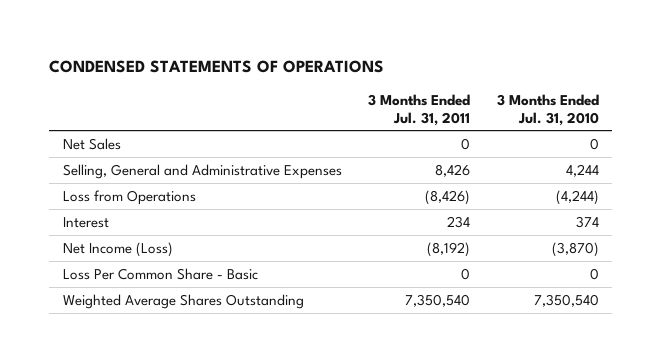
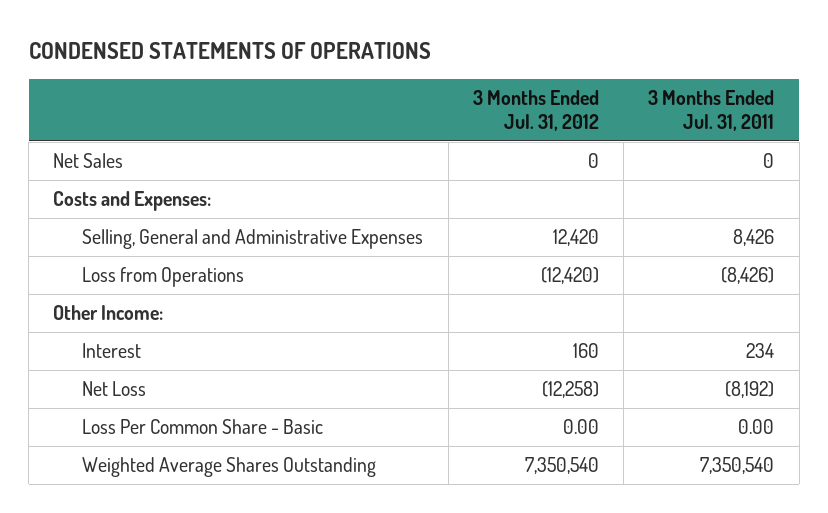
- | 3 Months Ended Jul. 31, 2011 | 3 Months Ended Jul. 31, 2010
+ | 3 Months Ended Jul. 31, 2012 | 3 Months Ended Jul. 31, 2011
+ Costs and Expenses:
+ Other Income:
- Net Income (Loss) | (8,192) | (3,870)
- Loss Per Common Share - Basic | 0 | 0
+ Net Loss | (12,258) | (8,192)
+ Loss Per Common Share - Basic | 0.00 | 0.00

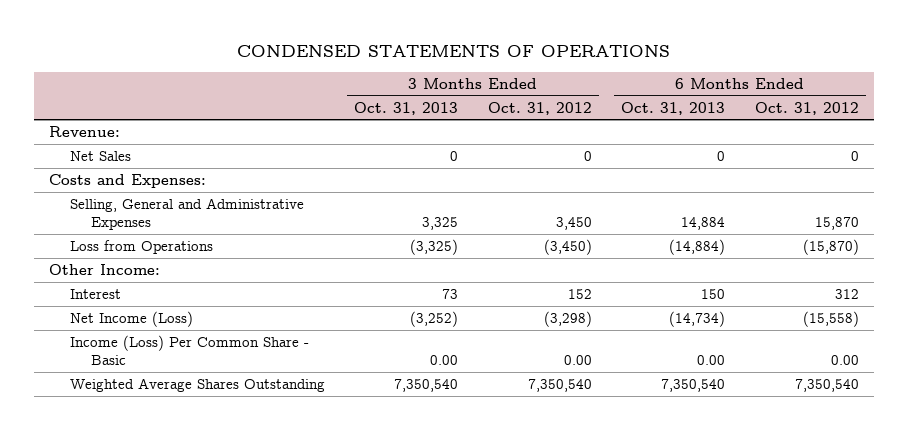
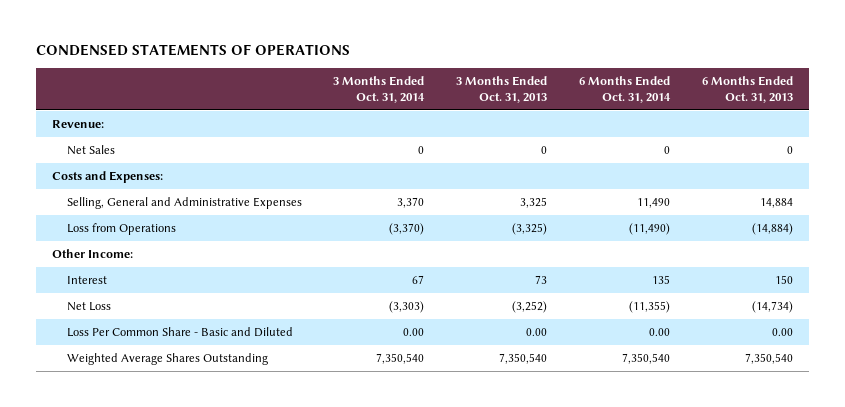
- | 3 Months Ended Oct. 31, 2013 | 3 Months Ended Oct. 31, 2012 | 6 Months Ended Oct. 31, 2013 | 6 Months Ended Oct. 31, 2012
+ | 3 Months Ended Oct. 31, 2014 | 3 Months Ended Oct. 31, 2013 | 6 Months Ended Oct. 31, 2014 | 6 Months Ended Oct. 31, 2013
- Net Income (Loss) | (3,252) | (3,298) | (14,734) | (15,558)
- Income (Loss) Per Common Share - Basic | 0.00 | 0.00 | 0.00 | 0.00
+ Net Loss | (3,303) | (3,252) | (11,355) | (14,734)
+ Loss Per Common Share - Basic and Diluted | 0.00 | 0.00 | 0.00 | 0.00

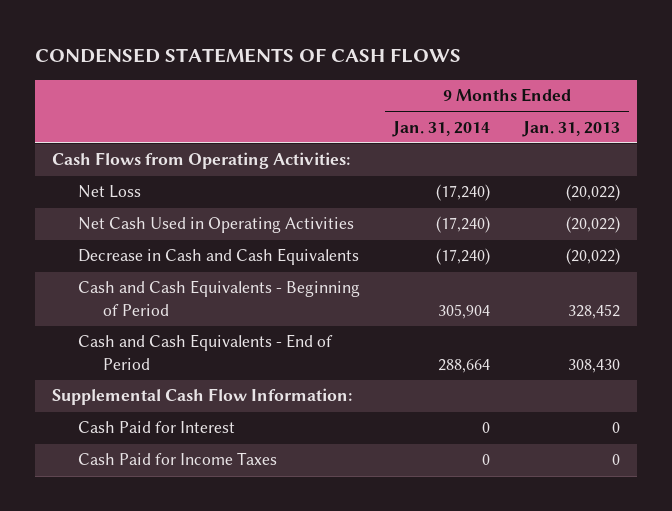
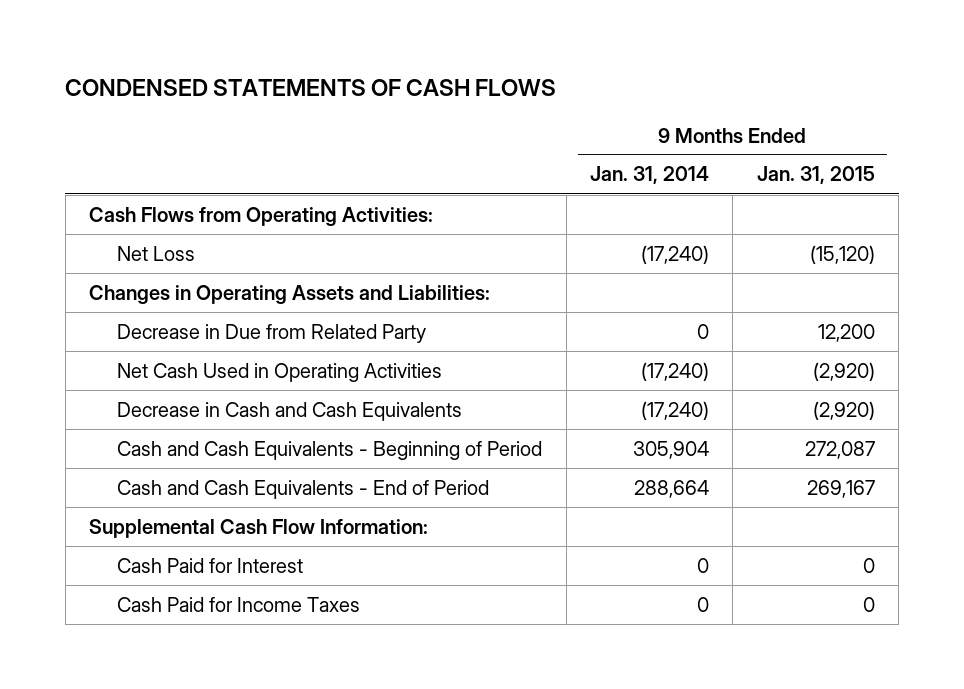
- | 9 Months Ended Jan. 31, 2014 | 9 Months Ended Jan. 31, 2013
+ | 9 Months Ended Jan. 31, 2014 | 9 Months Ended Jan. 31, 2015
+ Changes in Operating Assets and Liabilities:
+ Decrease in Due from Related Party | 0 | 12,200

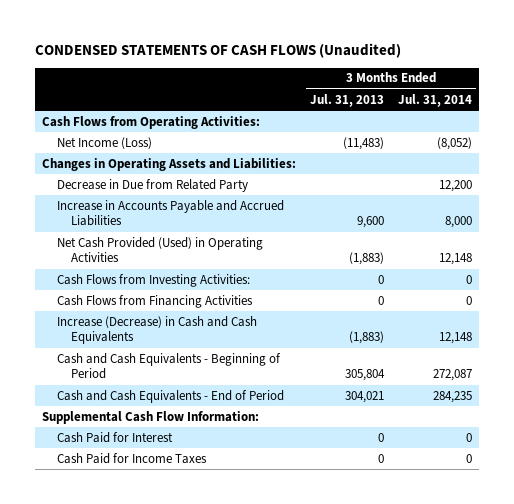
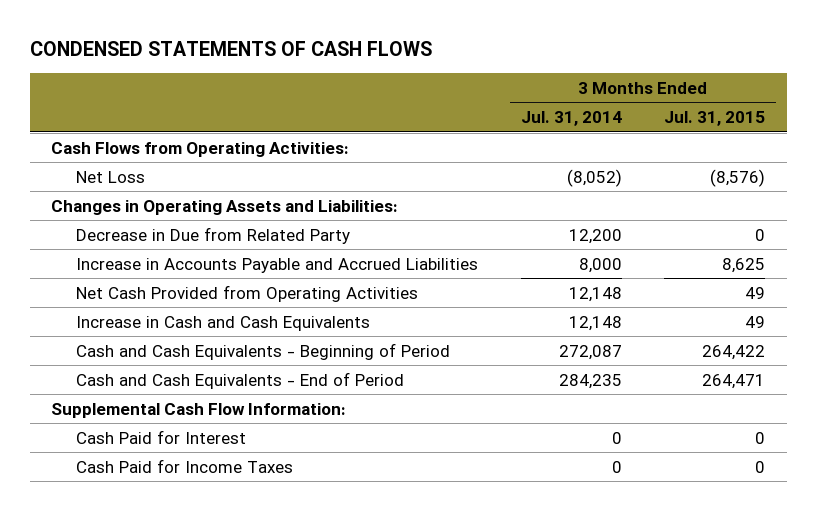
- CONDENSED STATEMENTS OF CASH FLOWS (Unaudited)
+ CONDENSED STATEMENTS OF CASH FLOWS
- | 3 Months Ended Jul. 31, 2013 | 3 Months Ended Jul. 31, 2014
+ | 3 Months Ended Jul. 31, 2014 | 3 Months Ended Jul. 31, 2015
- Net Income (Loss) | (11,483) | (8,052)
+ Net Loss | (8,052) | (8,576)
- Net Cash Provided (Used) in Operating Activities | (1,883) | 12,148
- Cash Flows from Investing Activities: | 0 | 0
- Cash Flows from Financing Activities | 0 | 0
- Increase (Decrease) in Cash and Cash Equivalents | (1,883) | 12,148
+ Net Cash Provided from Operating Activities | 12,148 | 49
+ Increase in Cash and Cash Equivalents | 12,148 | 49

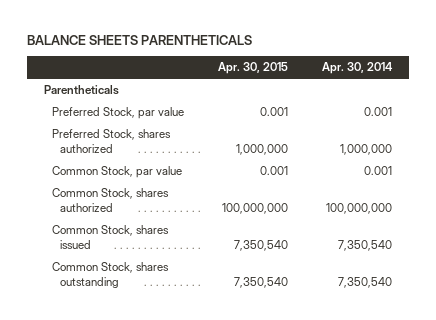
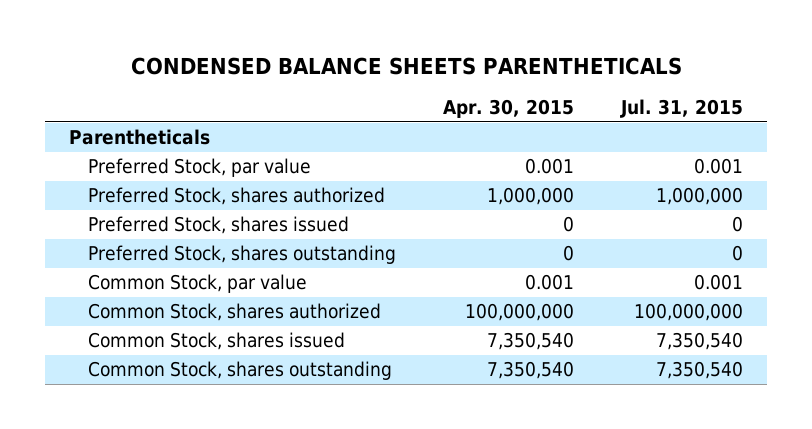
- BALANCE SHEETS PARENTHETICALS
+ CONDENSED BALANCE SHEETS PARENTHETICALS
- | Apr. 30, 2015 | Apr. 30, 2014
+ | Apr. 30, 2015 | Jul. 31, 2015
+ Preferred Stock, shares issued | 0 | 0
+ Preferred Stock, shares outstanding | 0 | 0

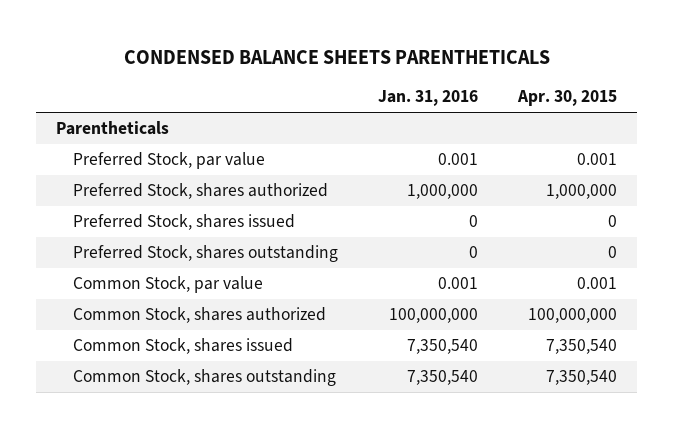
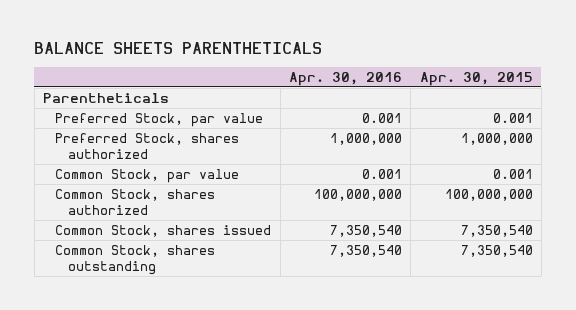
- CONDENSED BALANCE SHEETS PARENTHETICALS
+ BALANCE SHEETS PARENTHETICALS
- | Jan. 31, 2016 | Apr. 30, 2015
+ | Apr. 30, 2016 | Apr. 30, 2015
- Preferred Stock, shares issued | 0 | 0
- Preferred Stock, shares outstanding | 0 | 0

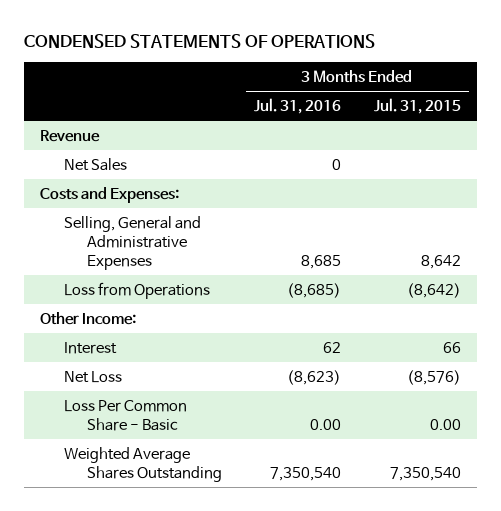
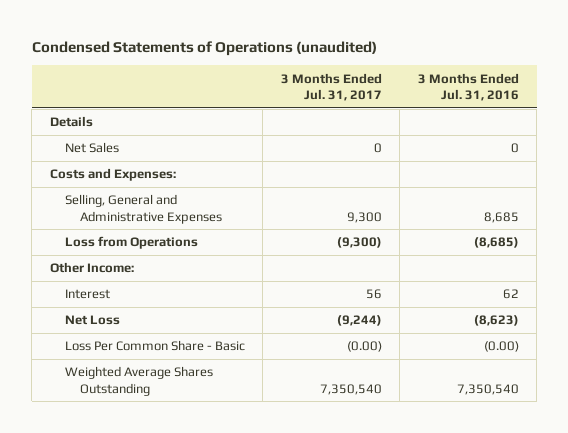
- CONDENSED STATEMENTS OF OPERATIONS
+ Condensed Statements of Operations (unaudited)
- | 3 Months Ended Jul. 31, 2016 | 3 Months Ended Jul. 31, 2015
+ | 3 Months Ended Jul. 31, 2017 | 3 Months Ended Jul. 31, 2016
- Revenue
+ Details
- Loss Per Common Share - Basic | 0.00 | 0.00
+ Loss Per Common Share - Basic | (0.00) | (0.00)

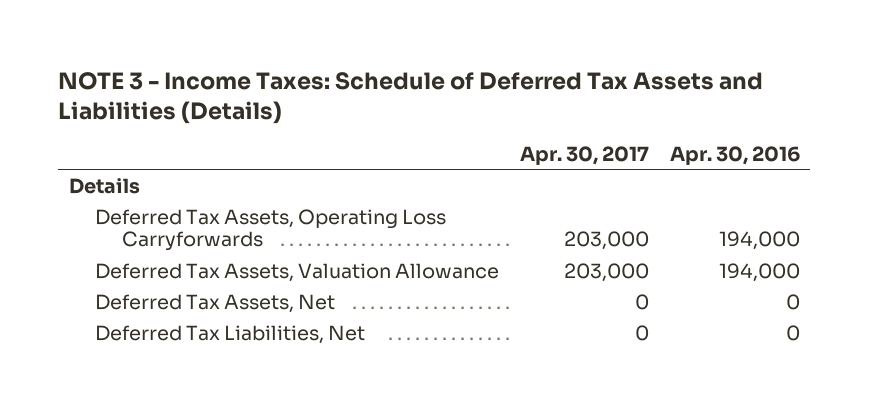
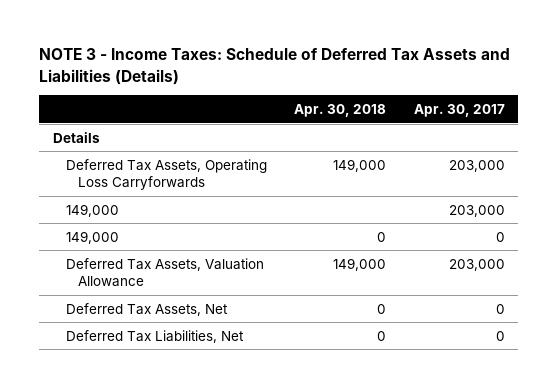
- | Apr. 30, 2017 | Apr. 30, 2016
+ | Apr. 30, 2018 | Apr. 30, 2017
+ 149,000 | | 203,000
+ 149,000 | 0 | 0

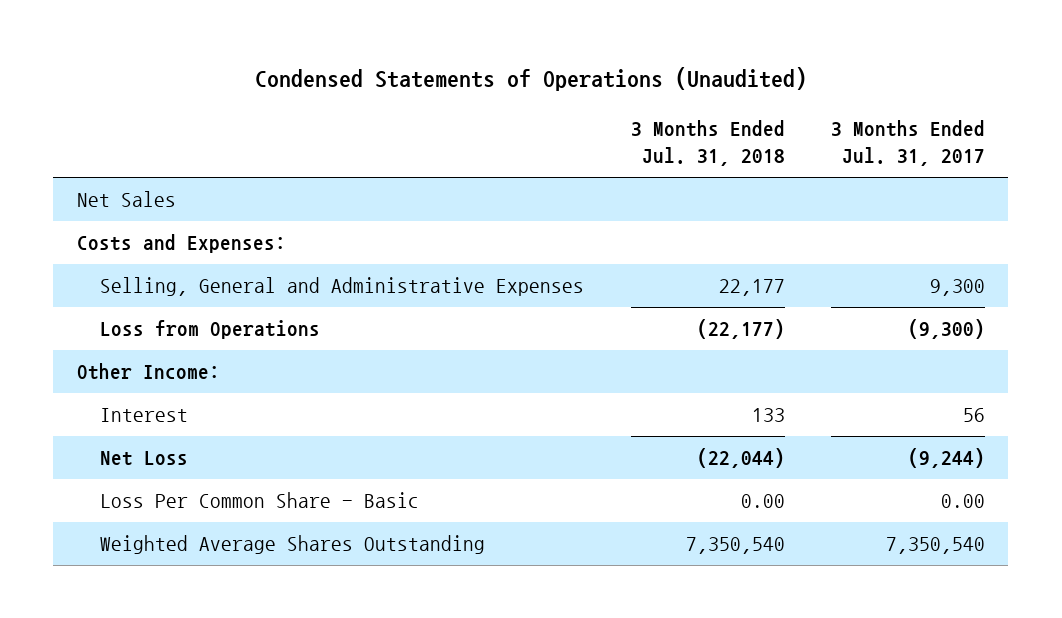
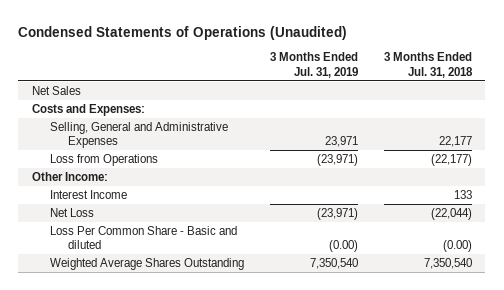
- | 3 Months Ended Jul. 31, 2018 | 3 Months Ended Jul. 31, 2017
+ | 3 Months Ended Jul. 31, 2019 | 3 Months Ended Jul. 31, 2018
- Interest | 133 | 56
+ Interest Income | | 133
- Loss Per Common Share - Basic | 0.00 | 0.00
+ Loss Per Common Share - Basic and diluted | (0.00) | (0.00)

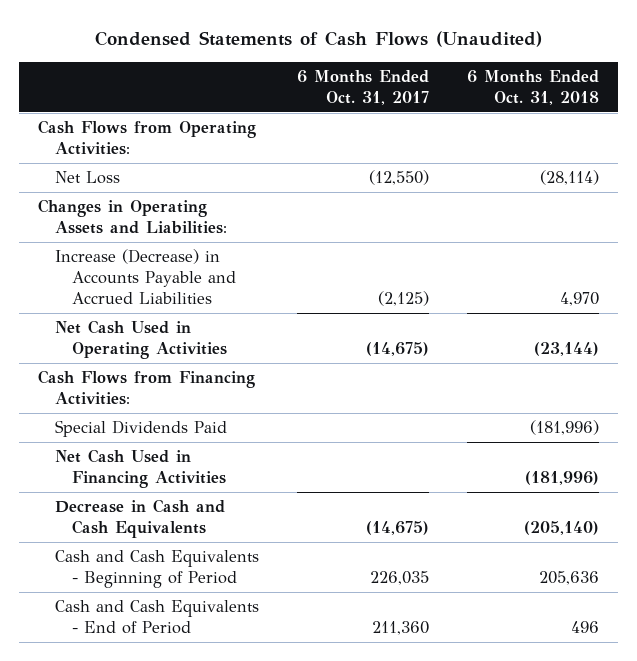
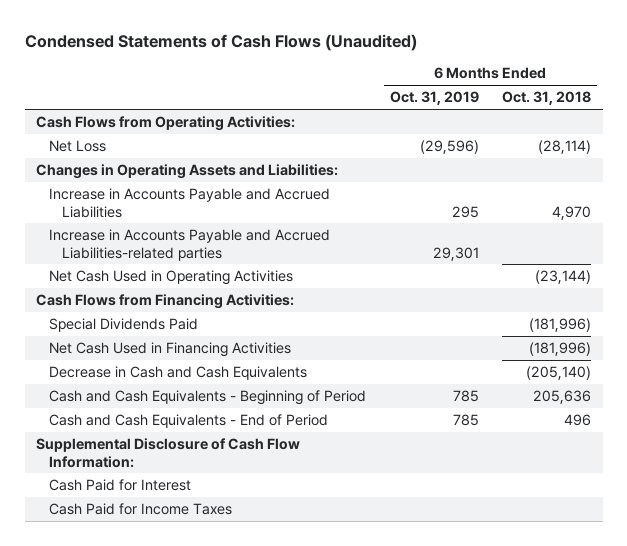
- | 6 Months Ended Oct. 31, 2017 | 6 Months Ended Oct. 31, 2018
+ | 6 Months Ended Oct. 31, 2019 | 6 Months Ended Oct. 31, 2018
- Increase (Decrease) in Accounts Payable and Accrued Liabilities | (2,125) | 4,970
+ Increase in Accounts Payable and Accrued Liabilities | 295 | 4,970
+ Increase in Accounts Payable and Accrued Liabilities-related parties | 29,301 |
+ Supplemental Disclosure of Cash Flow Information:
+ Cash Paid for Interest
+ Cash Paid for Income Taxes

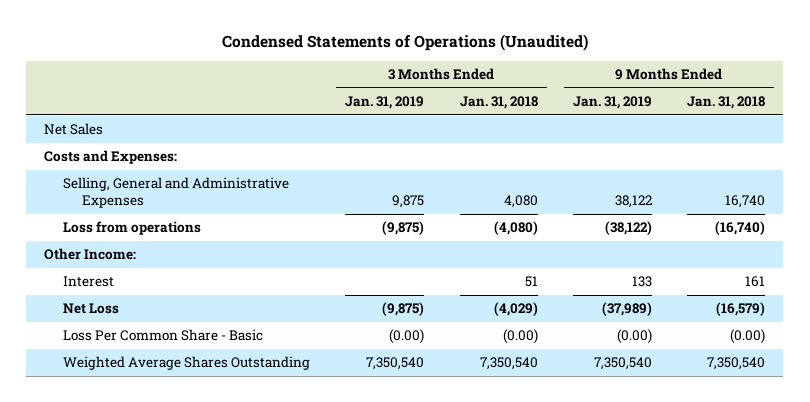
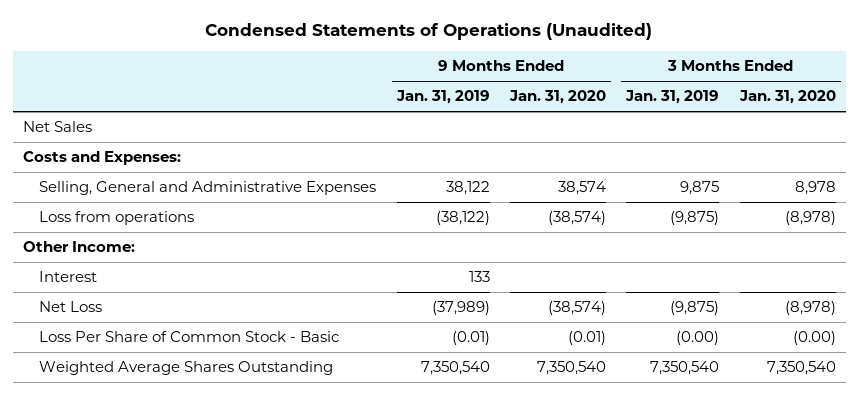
- | 3 Months Ended Jan. 31, 2019 | 3 Months Ended Jan. 31, 2018 | 9 Months Ended Jan. 31, 2019 | 9 Months Ended Jan. 31, 2018
+ | 9 Months Ended Jan. 31, 2019 | 9 Months Ended Jan. 31, 2020 | 3 Months Ended Jan. 31, 2019 | 3 Months Ended Jan. 31, 2020
- Loss Per Common Share - Basic | (0.00) | (0.00) | (0.00) | (0.00)
+ Loss Per Share of Common Stock - Basic | (0.01) | (0.01) | (0.00) | (0.00)

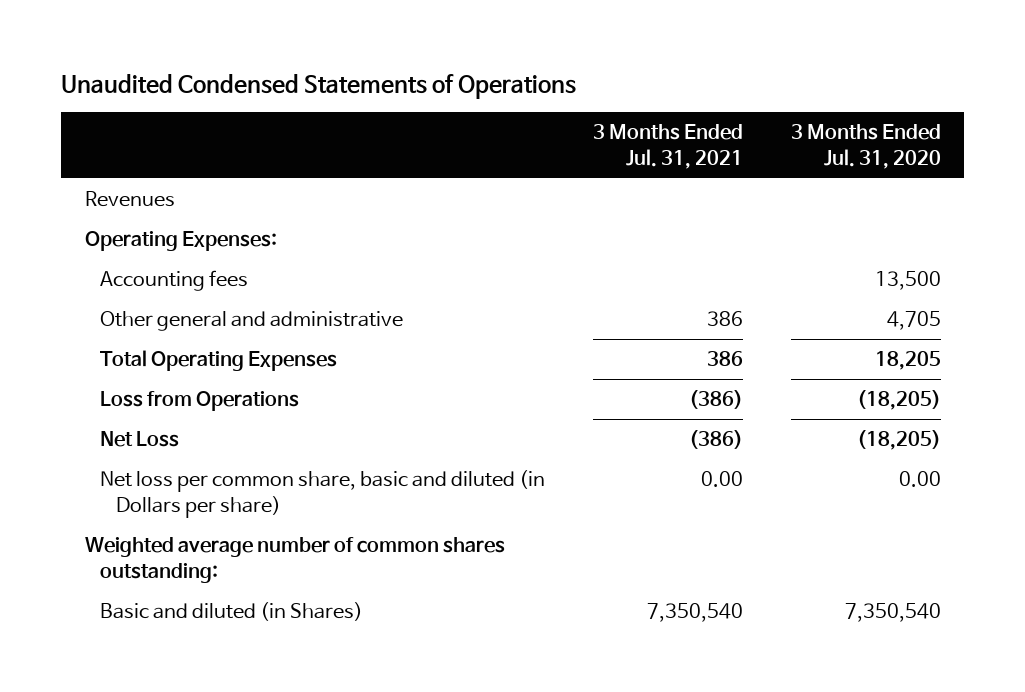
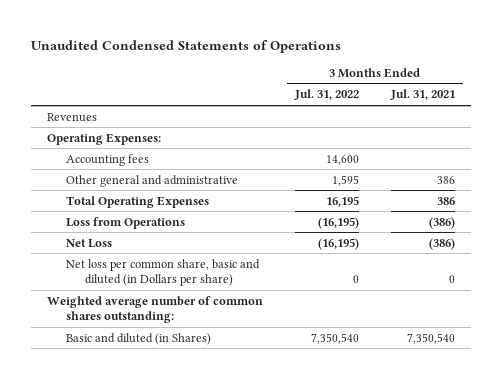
- | 3 Months Ended Jul. 31, 2021 | 3 Months Ended Jul. 31, 2020
+ | 3 Months Ended Jul. 31, 2022 | 3 Months Ended Jul. 31, 2021
- Net loss per common share, basic and diluted (in Dollars per share) | 0.00 | 0.00
+ Net loss per common share, basic and diluted (in Dollars per share) | 0 | 0

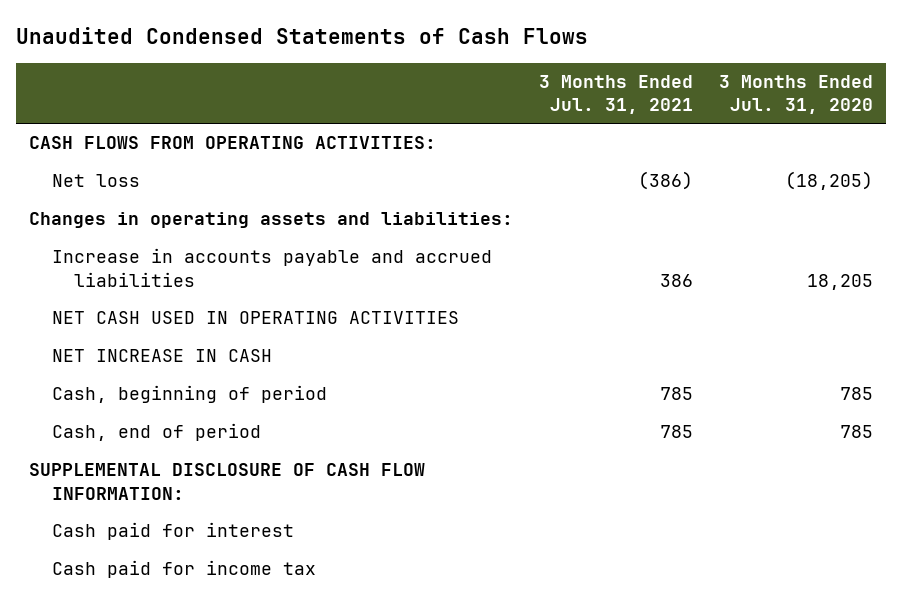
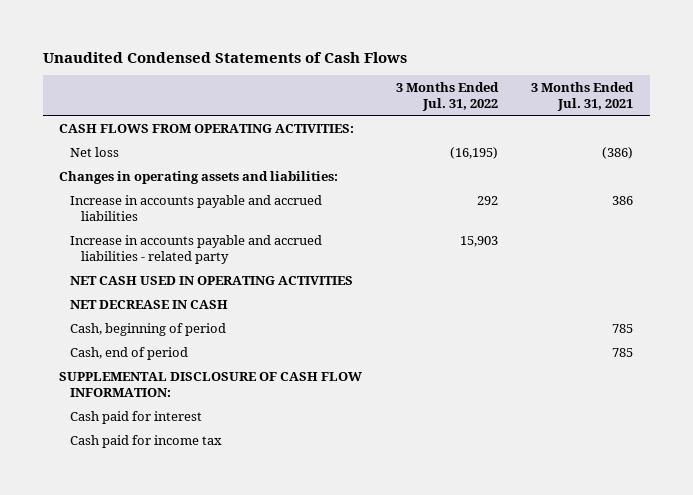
- | 3 Months Ended Jul. 31, 2021 | 3 Months Ended Jul. 31, 2020
+ | 3 Months Ended Jul. 31, 2022 | 3 Months Ended Jul. 31, 2021
+ Increase in accounts payable and accrued liabilities - related party | 15,903 |
- NET INCREASE IN CASH
+ NET DECREASE IN CASH

